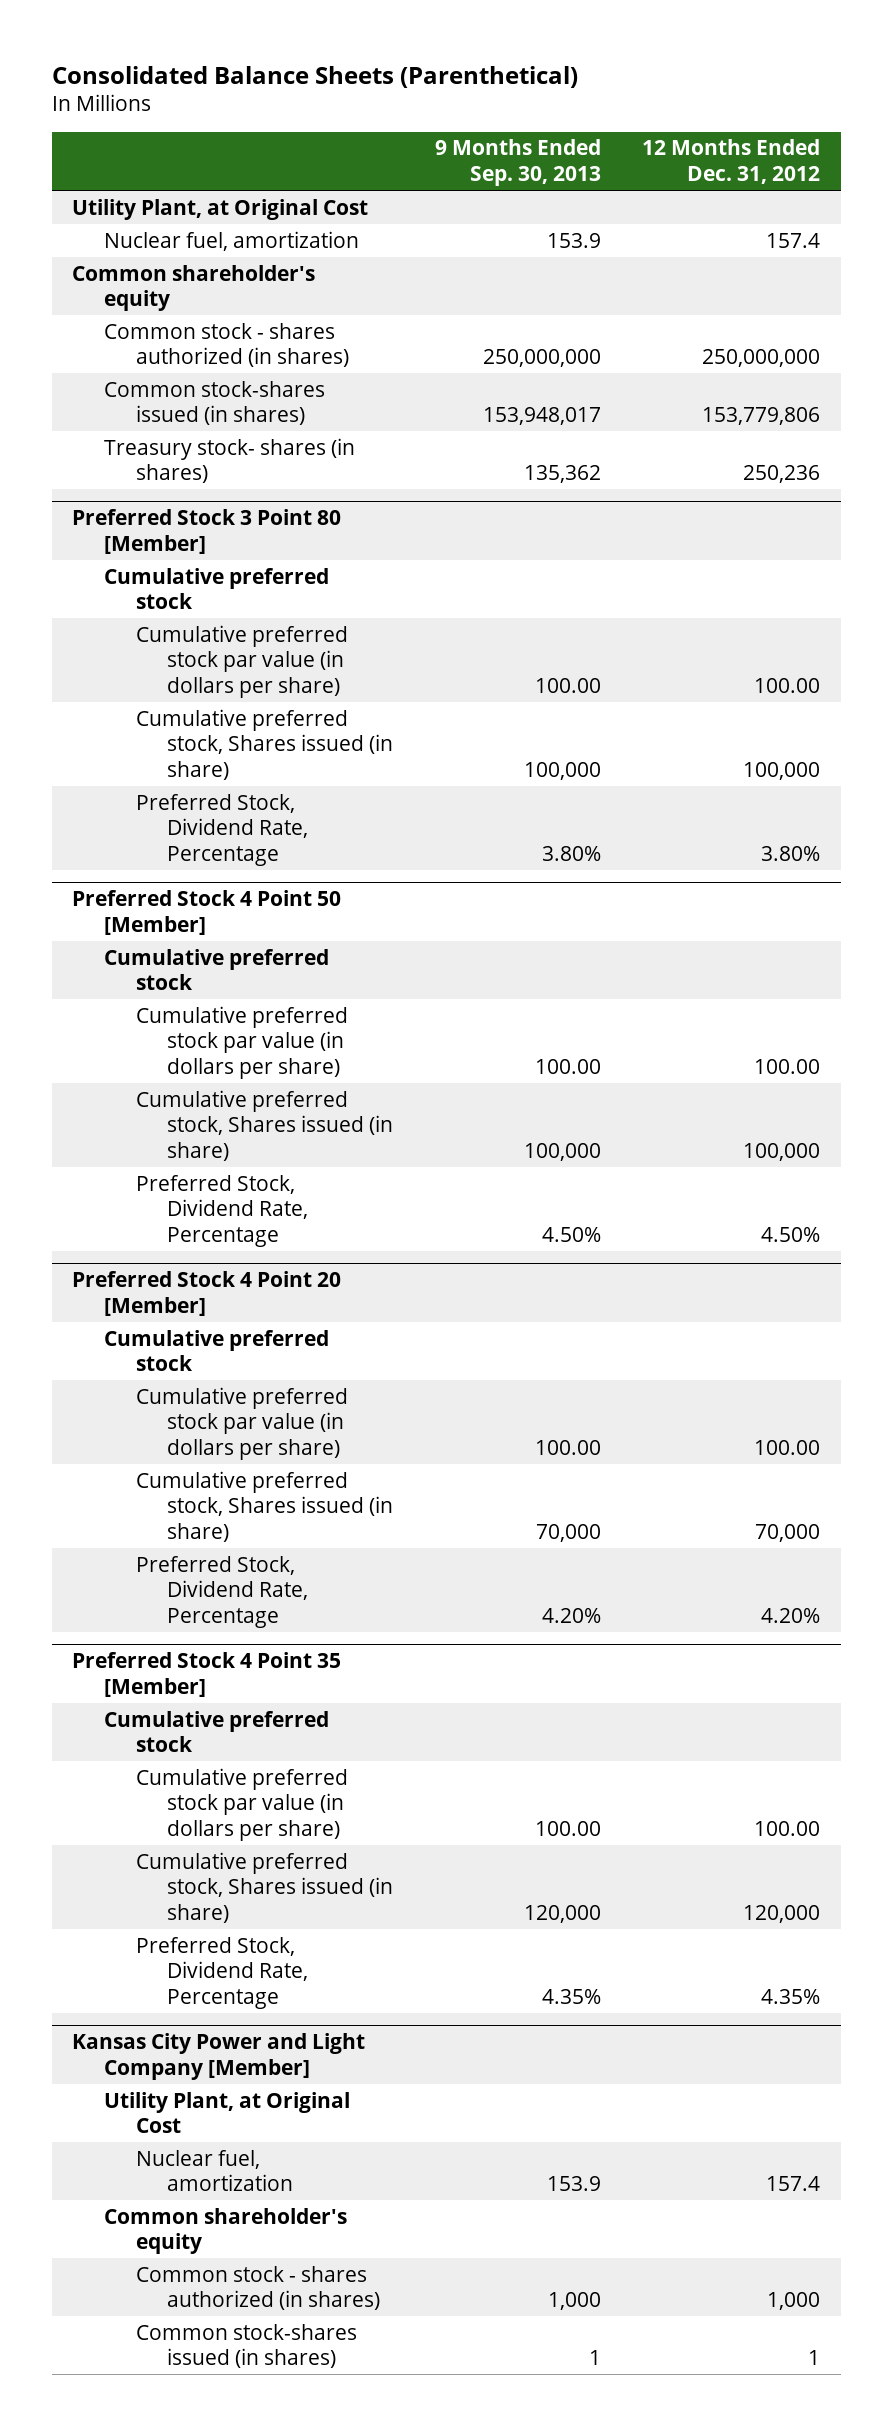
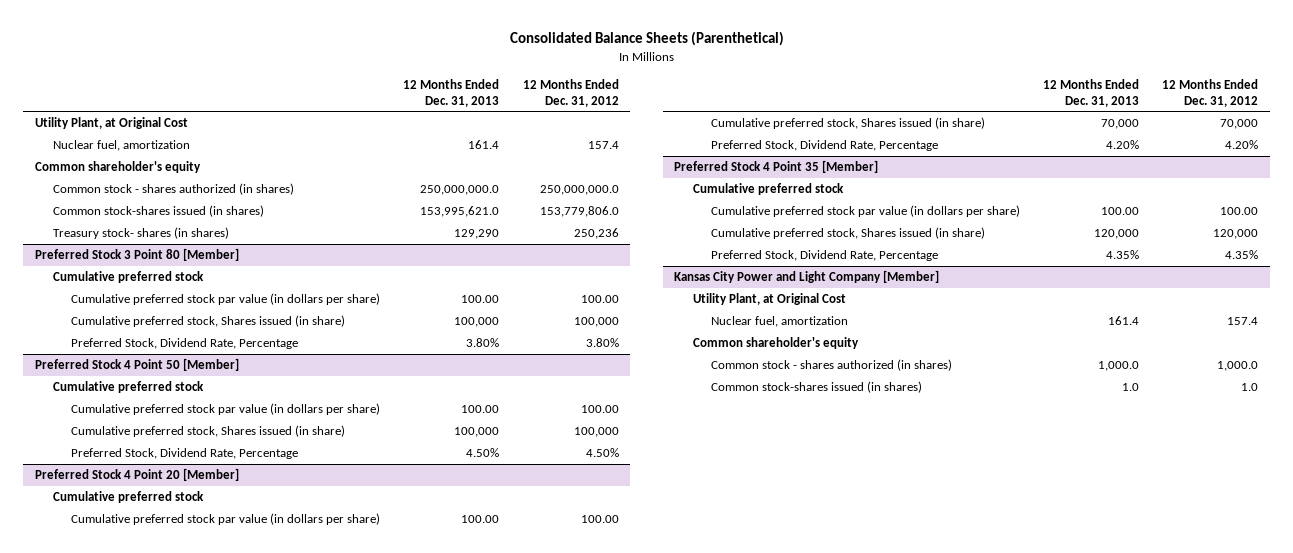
- | 9 Months Ended Sep. 30, 2013 | 12 Months Ended Dec. 31, 2012
+ | 12 Months Ended Dec. 31, 2013 | 12 Months Ended Dec. 31, 2012
- Common stock - shares authorized (in shares) | 250,000,000 | 250,000,000
- Common stock-shares issued (in shares) | 153,948,017 | 153,779,806
+ Common stock - shares authorized (in shares) | 250,000,000.0 | 250,000,000.0
+ Common stock-shares issued (in shares) | 153,995,621.0 | 153,779,806.0
@ Kansas City Power and Light Company [Member]
- Common stock - shares authorized (in shares) | 1,000 | 1,000
- Common stock-shares issued (in shares) | 1 | 1
+ Common stock - shares authorized (in shares) | 1,000.0 | 1,000.0
+ Common stock-shares issued (in shares) | 1.0 | 1.0

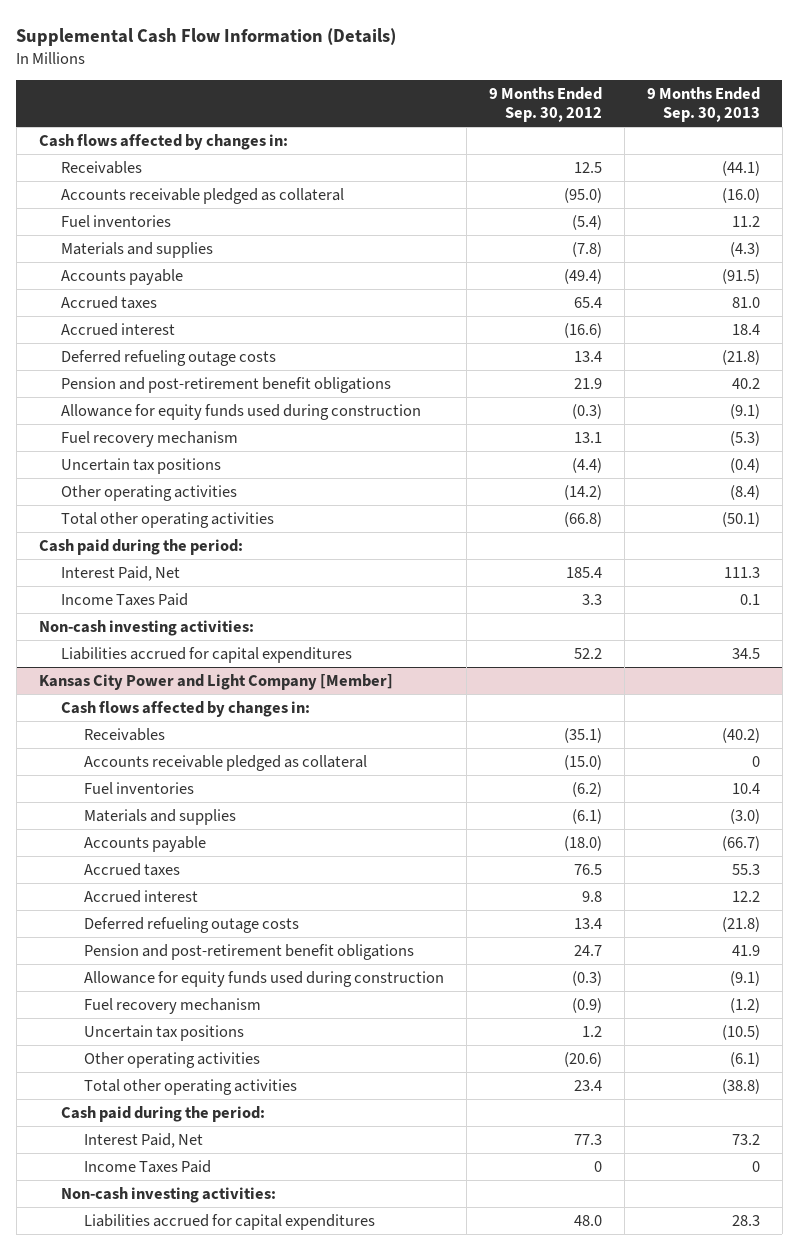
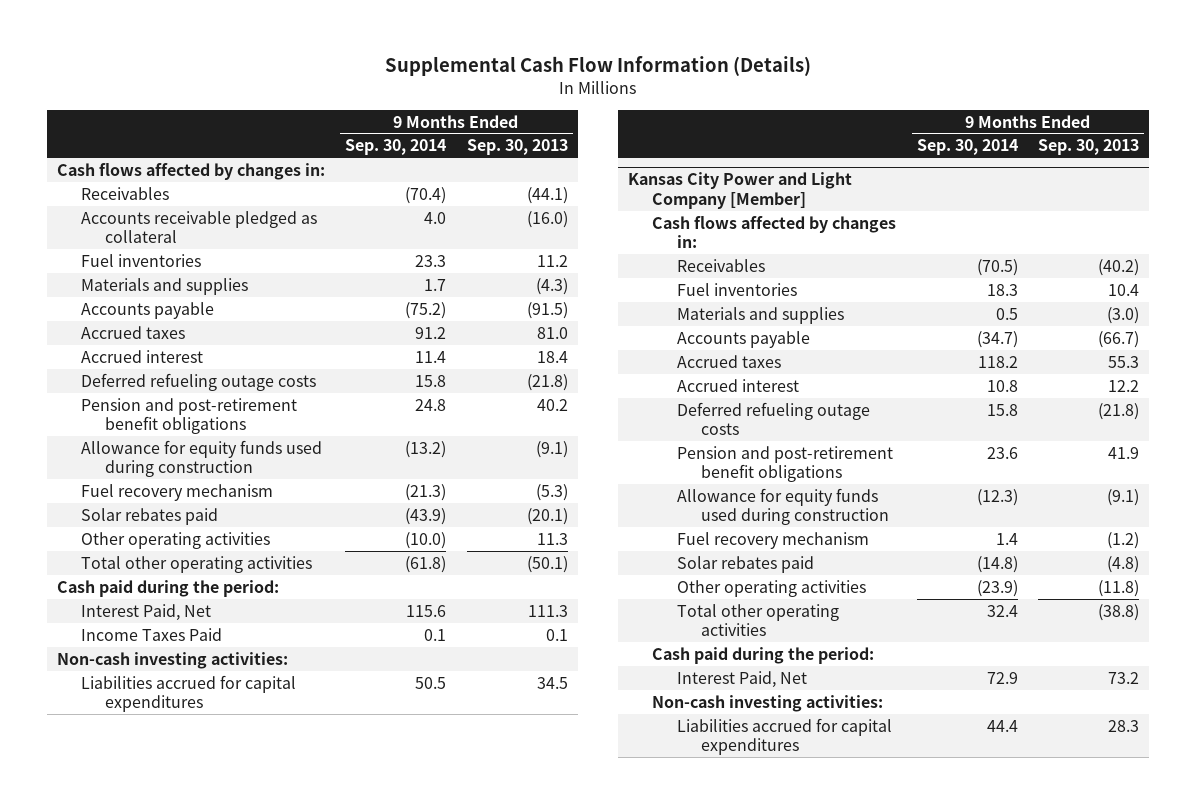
- | 9 Months Ended Sep. 30, 2012 | 9 Months Ended Sep. 30, 2013
+ | 9 Months Ended Sep. 30, 2014 | 9 Months Ended Sep. 30, 2013
- Uncertain tax positions | (4.4) | (0.4)
- Other operating activities | (14.2) | (8.4)
+ Solar rebates paid | (43.9) | (20.1)
+ Other operating activities | (10.0) | 11.3
@ Kansas City Power and Light Company [Member]
- Accounts receivable pledged as collateral | (15.0) | 0
- Uncertain tax positions | 1.2 | (10.5)
- Other operating activities | (20.6) | (6.1)
+ Solar rebates paid | (14.8) | (4.8)
+ Other operating activities | (23.9) | (11.8)
- Income Taxes Paid | 0 | 0

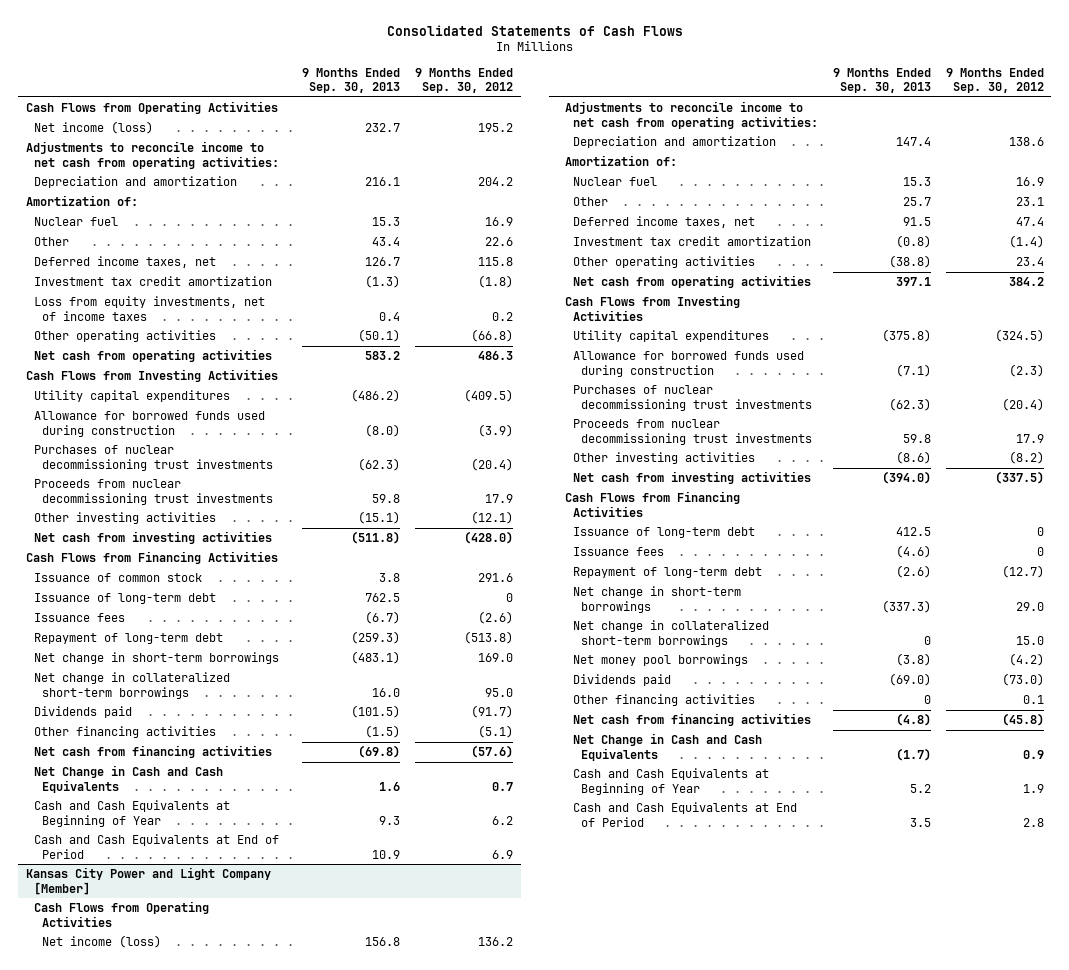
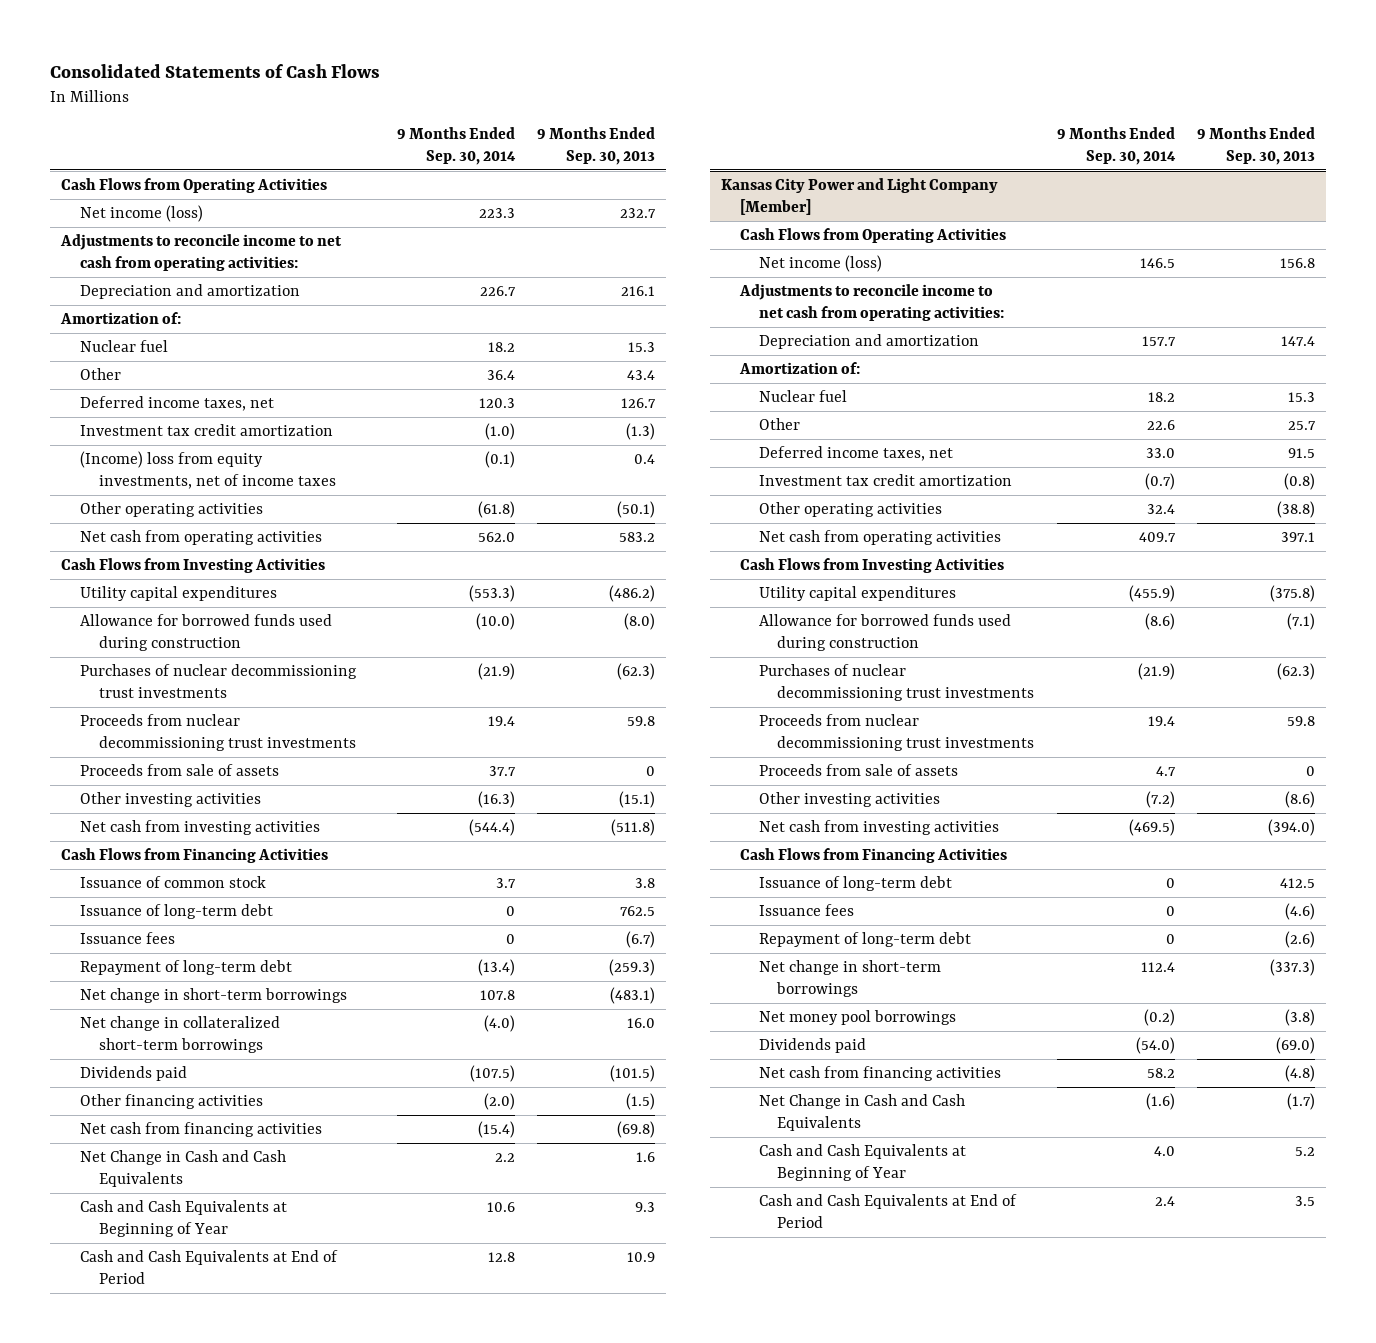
- | 9 Months Ended Sep. 30, 2013 | 9 Months Ended Sep. 30, 2012
+ | 9 Months Ended Sep. 30, 2014 | 9 Months Ended Sep. 30, 2013
- Loss from equity investments, net of income taxes | 0.4 | 0.2
+ (Income) loss from equity investments, net of income taxes | (0.1) | 0.4
+ Proceeds from sale of assets | 37.7 | 0
@ Kansas City Power and Light Company [Member]
+ Proceeds from sale of assets | 4.7 | 0
- Net change in collateralized short-term borrowings | 0 | 15.0
- Other financing activities | 0 | 0.1

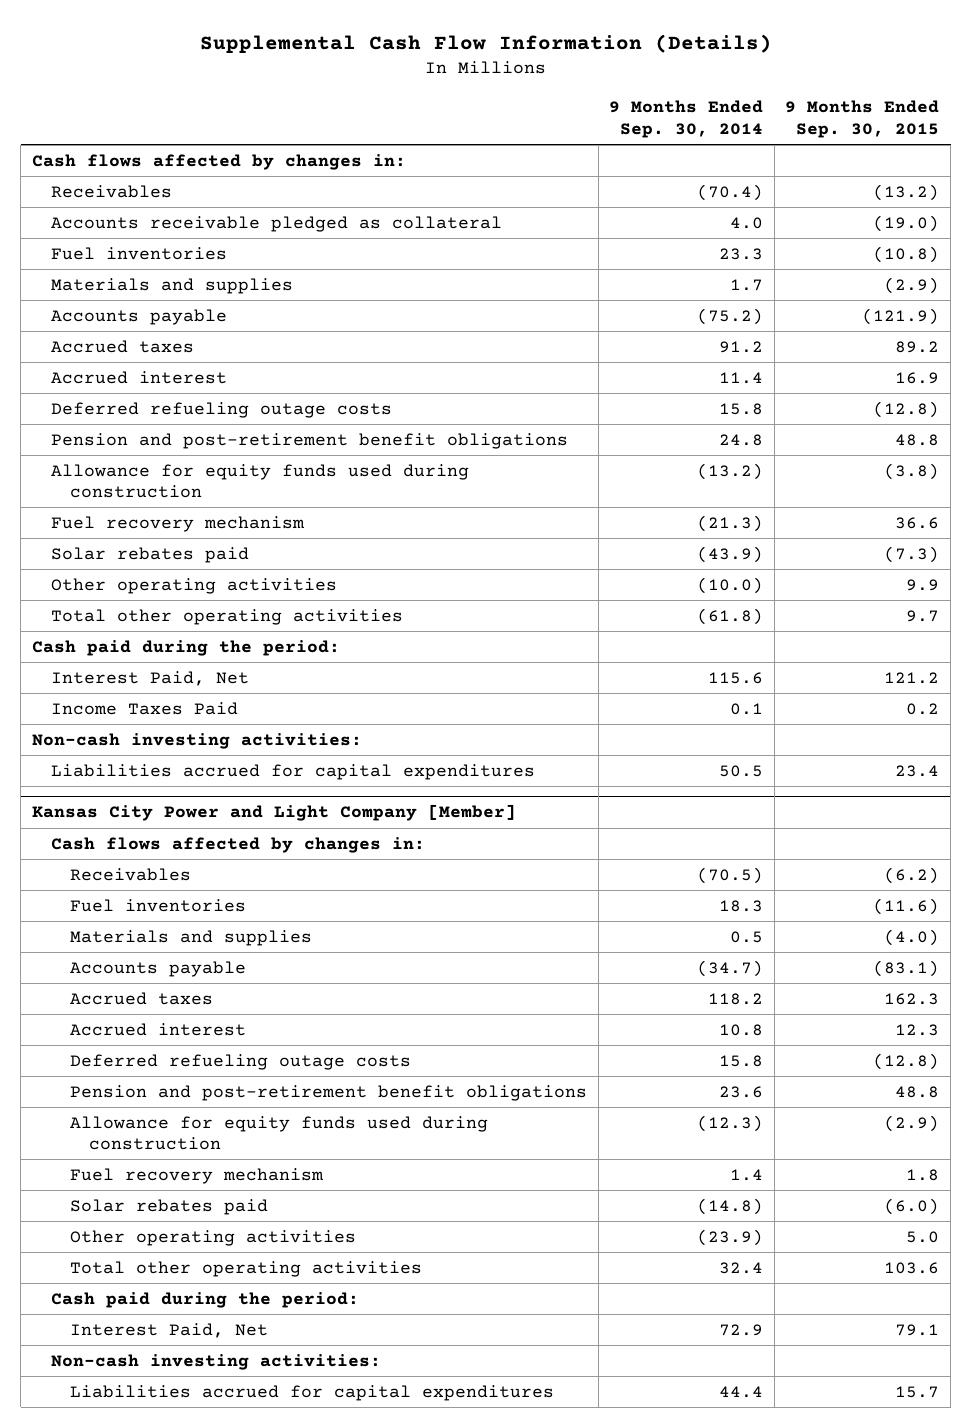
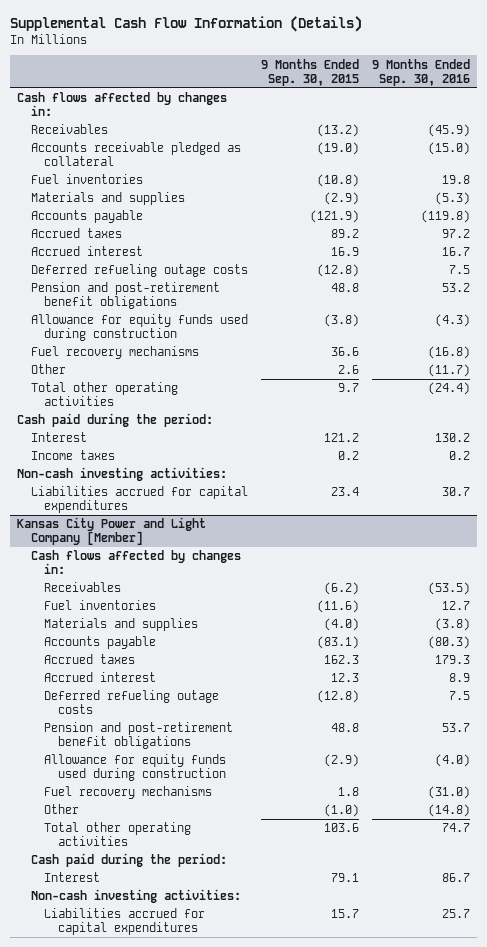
- | 9 Months Ended Sep. 30, 2014 | 9 Months Ended Sep. 30, 2015
+ | 9 Months Ended Sep. 30, 2015 | 9 Months Ended Sep. 30, 2016
- Fuel recovery mechanism | (21.3) | 36.6
- Solar rebates paid | (43.9) | (7.3)
- Other operating activities | (10.0) | 9.9
+ Fuel recovery mechanisms | 36.6 | (16.8)
+ Other | 2.6 | (11.7)
- Interest Paid, Net | 115.6 | 121.2
- Income Taxes Paid | 0.1 | 0.2
+ Interest | 121.2 | 130.2
+ Income taxes | 0.2 | 0.2
@ Kansas City Power and Light Company [Member]
- Fuel recovery mechanism | 1.4 | 1.8
- Solar rebates paid | (14.8) | (6.0)
- Other operating activities | (23.9) | 5.0
+ Fuel recovery mechanisms | 1.8 | (31.0)
+ Other | (1.0) | (14.8)
- Interest Paid, Net | 72.9 | 79.1
+ Interest | 79.1 | 86.7

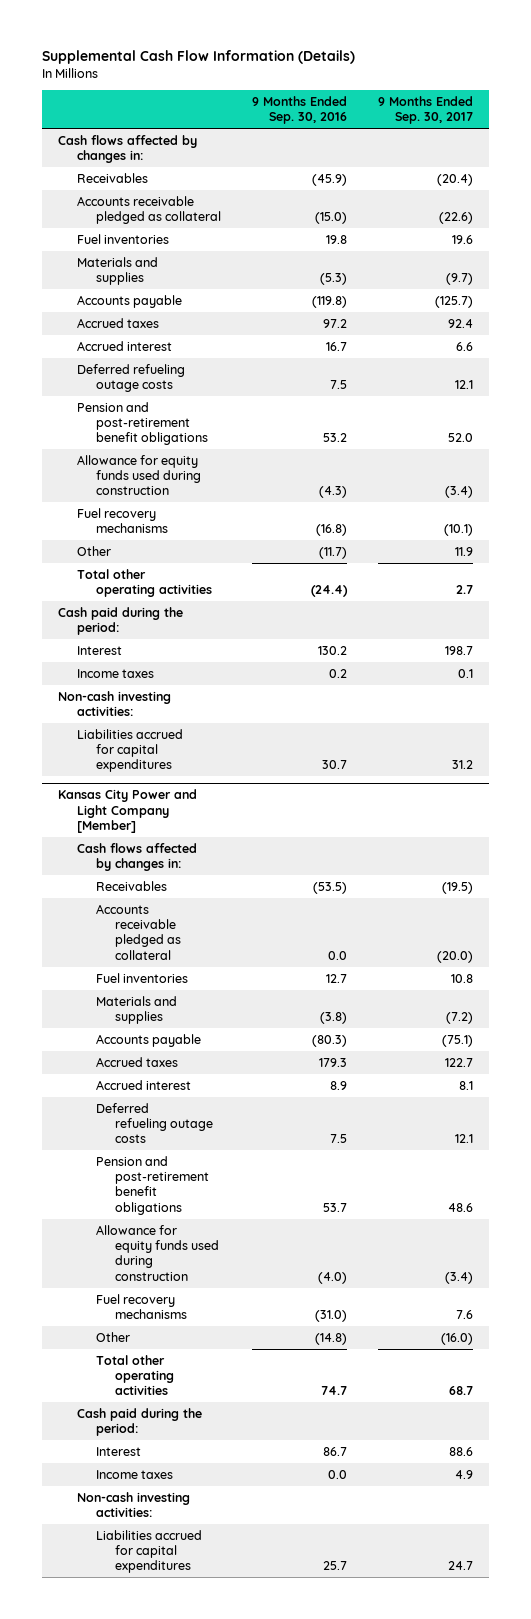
- | 9 Months Ended Sep. 30, 2015 | 9 Months Ended Sep. 30, 2016
+ | 9 Months Ended Sep. 30, 2016 | 9 Months Ended Sep. 30, 2017
@ Kansas City Power and Light Company [Member]
+ Accounts receivable pledged as collateral | 0.0 | (20.0)
+ Income taxes | 0.0 | 4.9

